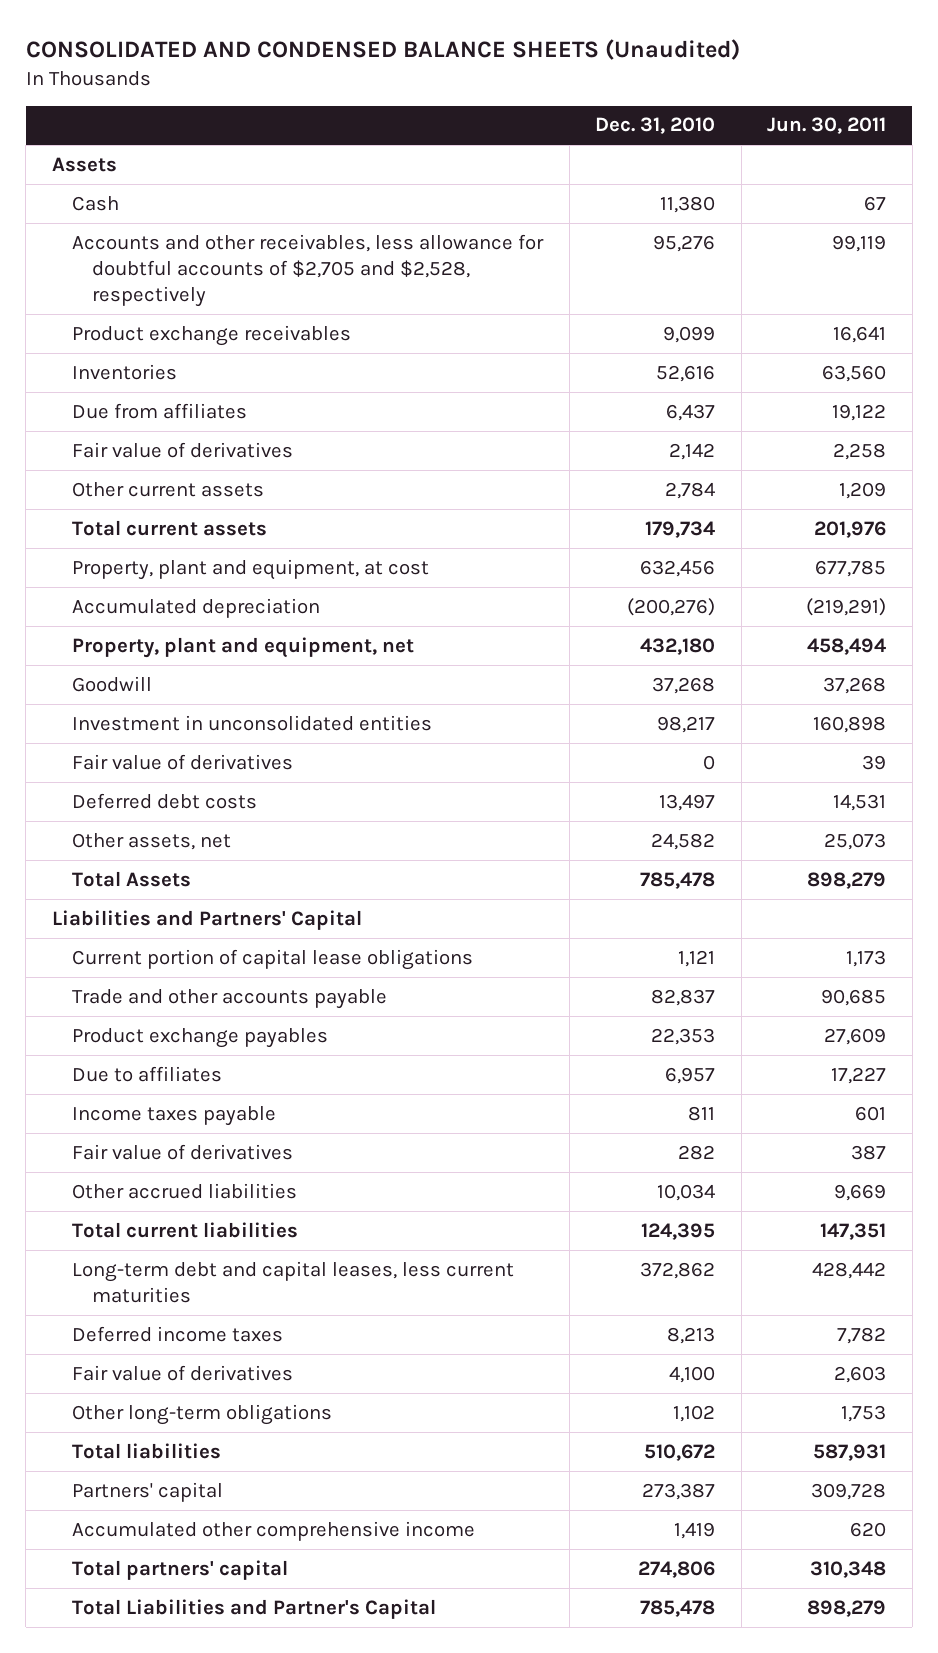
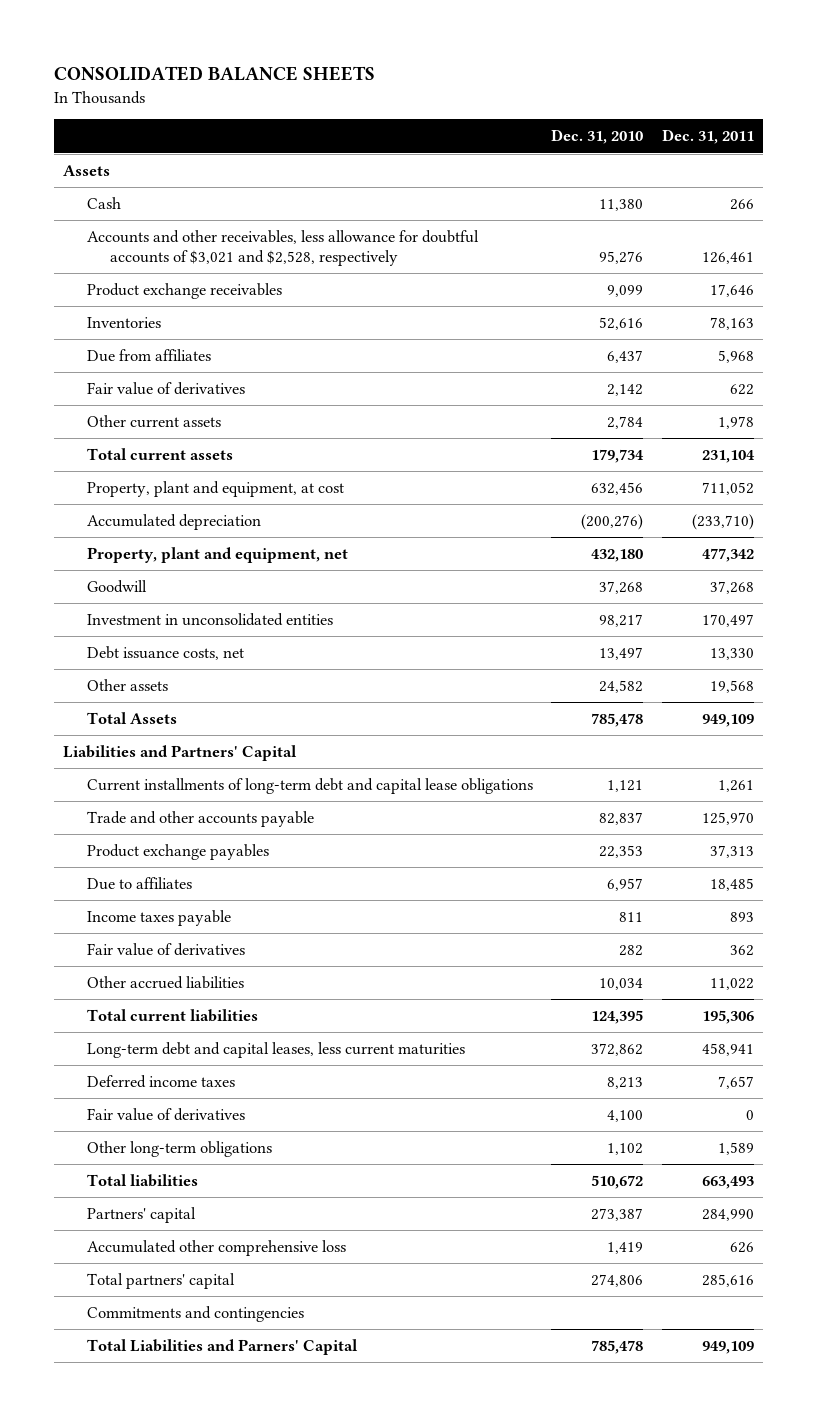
- CONSOLIDATED AND CONDENSED BALANCE SHEETS (Unaudited)
+ CONSOLIDATED BALANCE SHEETS
- | Dec. 31, 2010 | Jun. 30, 2011
+ | Dec. 31, 2010 | Dec. 31, 2011
- Accounts and other receivables, less allowance for doubtful accounts of $2,705 and $2,528, respectively | 95,276 | 99,119
+ Accounts and other receivables, less allowance for doubtful accounts of $3,021 and $2,528, respectively | 95,276 | 126,461
- Fair value of derivatives | 0 | 39
- Deferred debt costs | 13,497 | 14,531
- Other assets, net | 24,582 | 25,073
+ Debt issuance costs, net | 13,497 | 13,330
+ Other assets | 24,582 | 19,568
- Current portion of capital lease obligations | 1,121 | 1,173
+ Current installments of long-term debt and capital lease obligations | 1,121 | 1,261
- Accumulated other comprehensive income | 1,419 | 620
+ Accumulated other comprehensive loss | 1,419 | 626
- Total Liabilities and Partner's Capital | 785,478 | 898,279
+ Commitments and contingencies
+ Total Liabilities and Parners' Capital | 785,478 | 949,109

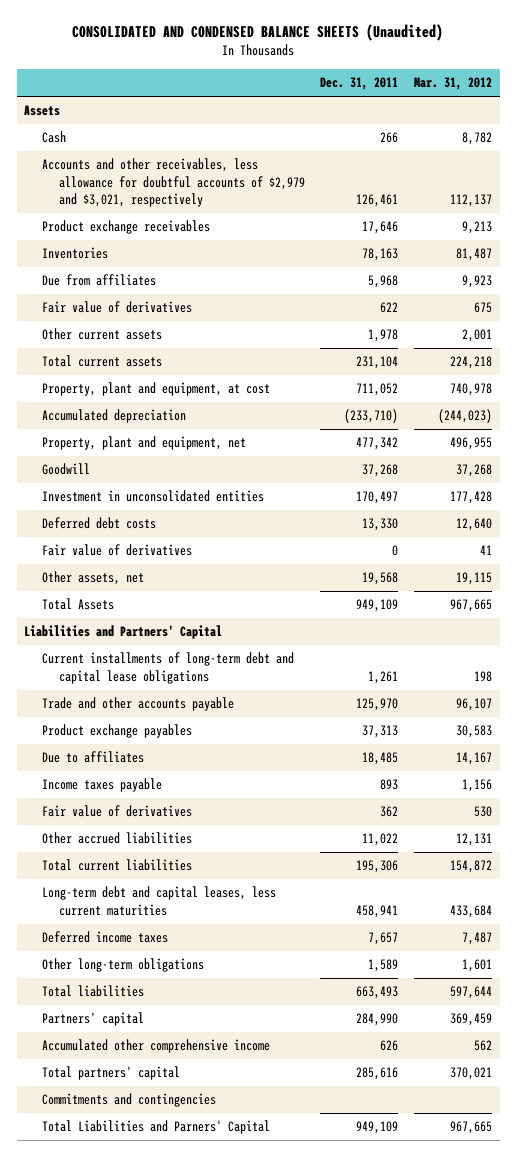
- CONSOLIDATED BALANCE SHEETS
+ CONSOLIDATED AND CONDENSED BALANCE SHEETS (Unaudited)
- | Dec. 31, 2010 | Dec. 31, 2011
+ | Dec. 31, 2011 | Mar. 31, 2012
- Accounts and other receivables, less allowance for doubtful accounts of $3,021 and $2,528, respectively | 95,276 | 126,461
+ Accounts and other receivables, less allowance for doubtful accounts of $2,979 and $3,021, respectively | 126,461 | 112,137
- Debt issuance costs, net | 13,497 | 13,330
- Other assets | 24,582 | 19,568
+ Deferred debt costs | 13,330 | 12,640
moved up: Fair value of derivatives | 0 | 41
+ Other assets, net | 19,568 | 19,115
- Accumulated other comprehensive loss | 1,419 | 626
+ Accumulated other comprehensive income | 626 | 562

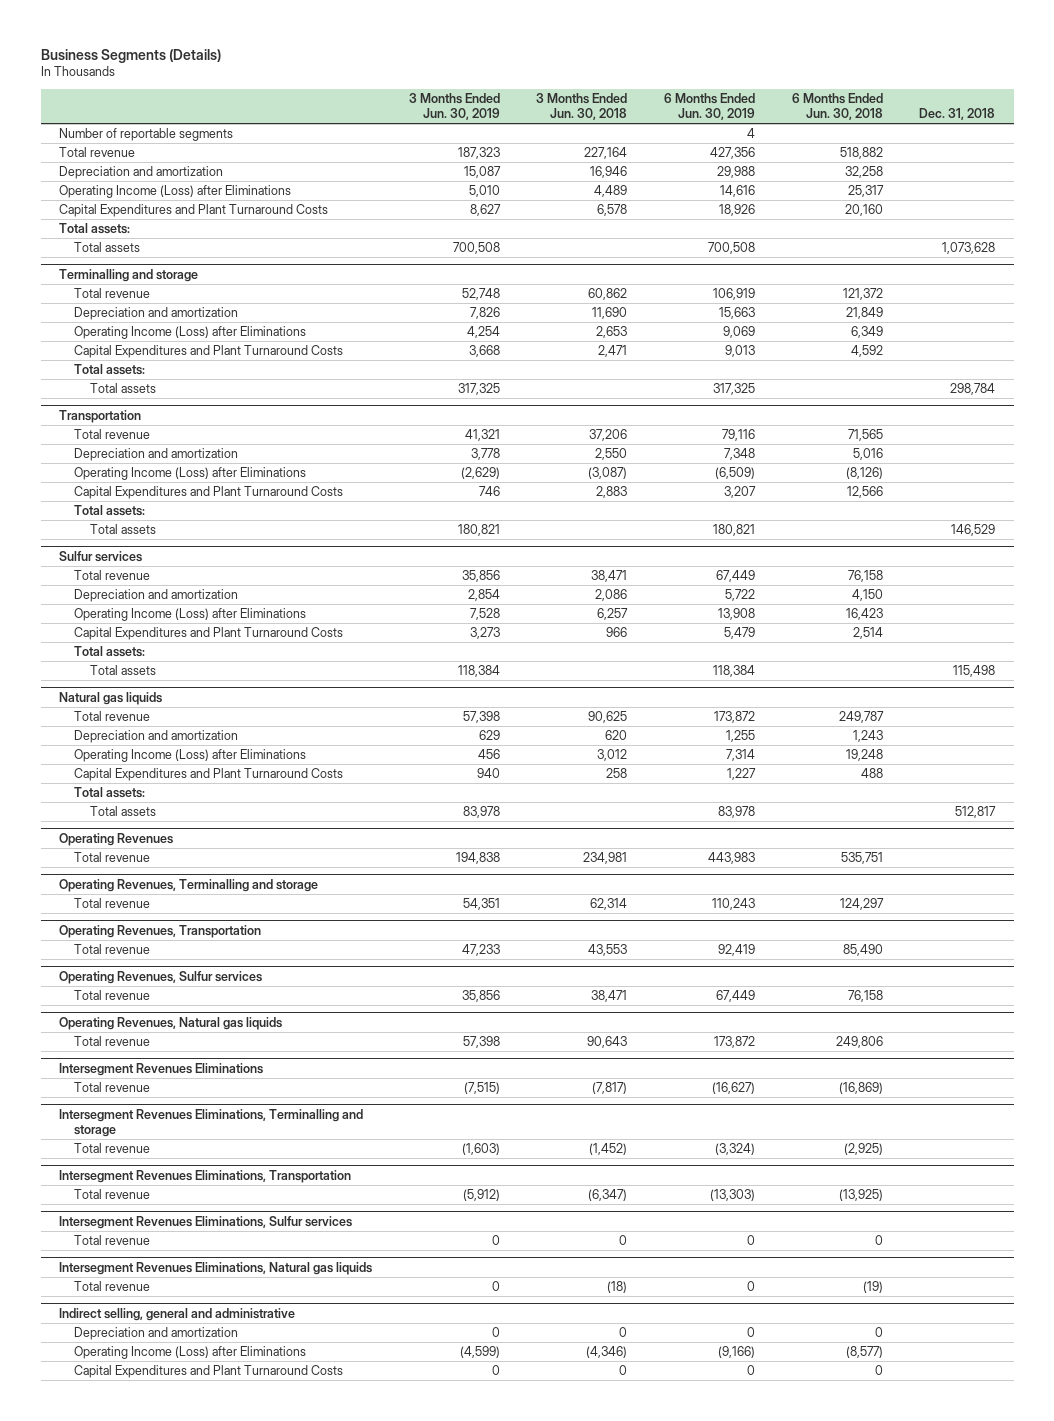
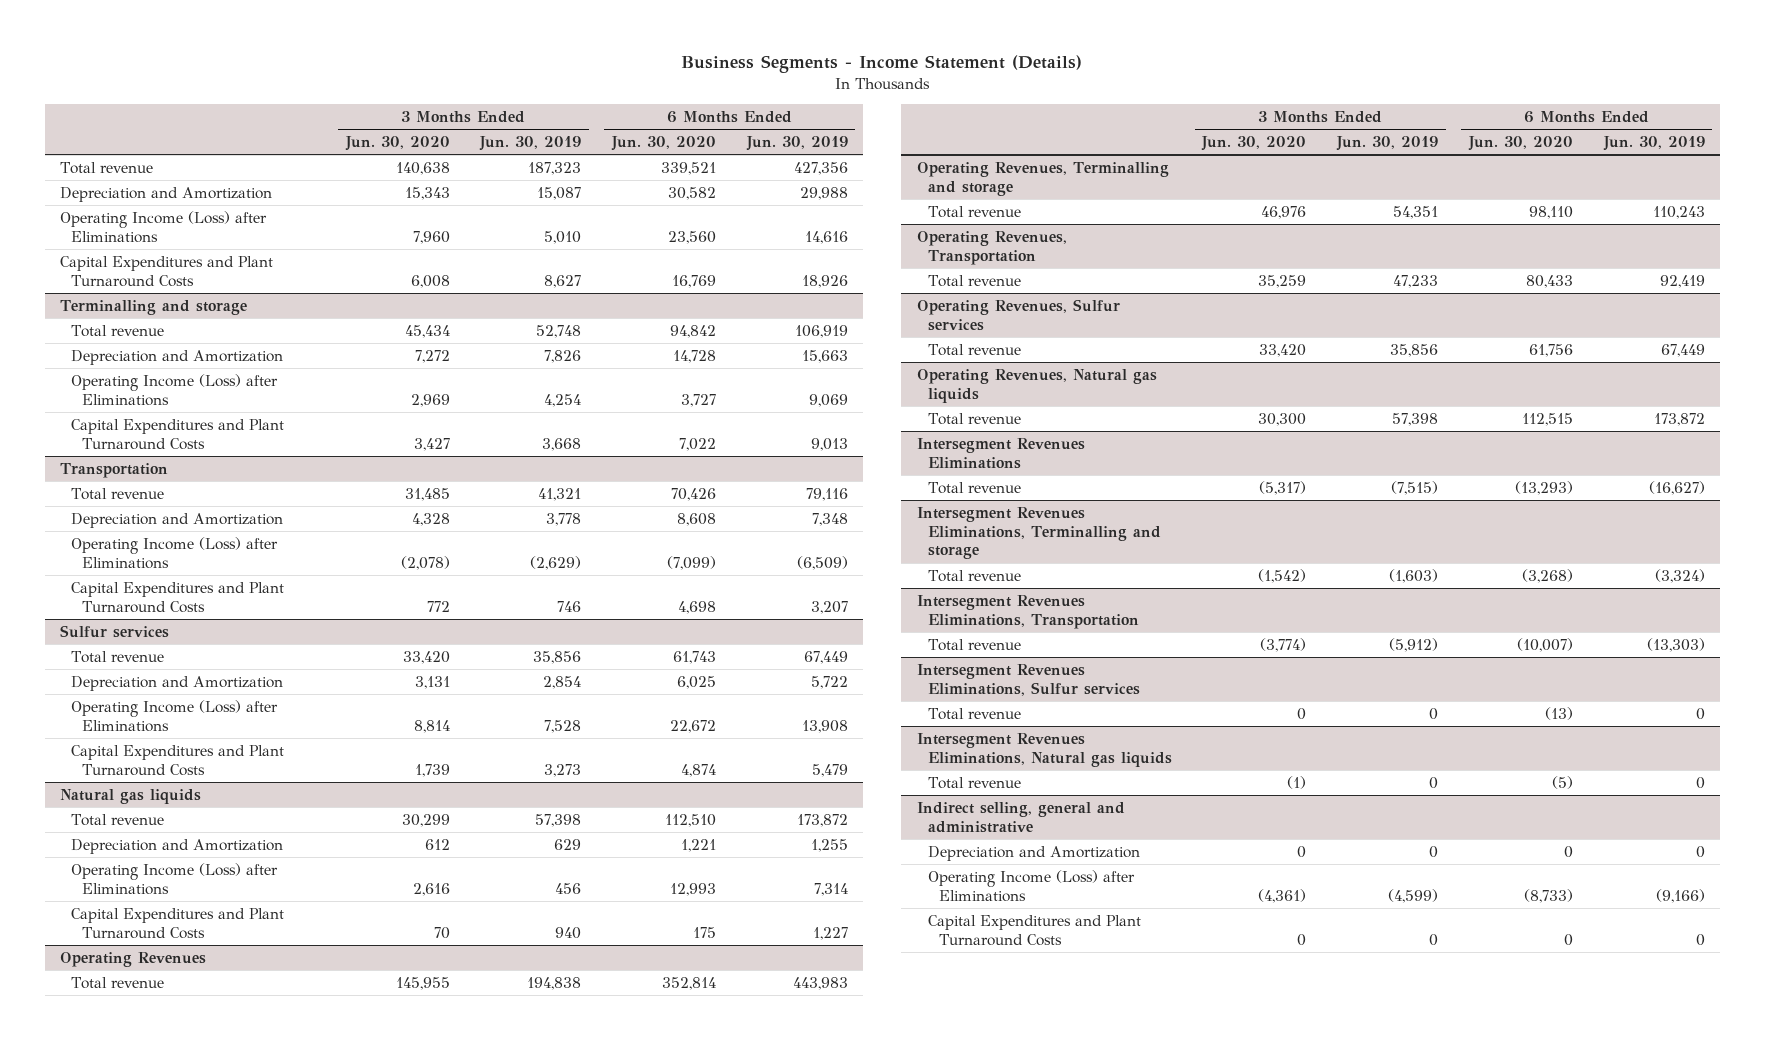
- Business Segments (Details)
+ Business Segments - Income Statement (Details)
- | 3 Months Ended Jun. 30, 2019 | 3 Months Ended Jun. 30, 2018 | 6 Months Ended Jun. 30, 2019 | 6 Months Ended Jun. 30, 2018 | Dec. 31, 2018
+ | 3 Months Ended Jun. 30, 2020 | 3 Months Ended Jun. 30, 2019 | 6 Months Ended Jun. 30, 2020 | 6 Months Ended Jun. 30, 2019
- Number of reportable segments | | | 4 | |
- Depreciation and amortization | 15,087 | 16,946 | 29,988 | 32,258 |
+ Depreciation and Amortization | 15,343 | 15,087 | 30,582 | 29,988
- Total assets:
- Total assets | 700,508 | | 700,508 | | 1,073,628
@ Terminalling and storage
- Depreciation and amortization | 7,826 | 11,690 | 15,663 | 21,849 |
+ Depreciation and Amortization | 7,272 | 7,826 | 14,728 | 15,663
- Total assets:
- Total assets | 317,325 | | 317,325 | | 298,784
@ Transportation
- Depreciation and amortization | 3,778 | 2,550 | 7,348 | 5,016 |
+ Depreciation and Amortization | 4,328 | 3,778 | 8,608 | 7,348
- Total assets:
- Total assets | 180,821 | | 180,821 | | 146,529
@ Sulfur services
- Depreciation and amortization | 2,854 | 2,086 | 5,722 | 4,150 |
+ Depreciation and Amortization | 3,131 | 2,854 | 6,025 | 5,722
- Total assets:
- Total assets | 118,384 | | 118,384 | | 115,498
@ Natural gas liquids
- Depreciation and amortization | 629 | 620 | 1,255 | 1,243 |
+ Depreciation and Amortization | 612 | 629 | 1,221 | 1,255
- Total assets:
- Total assets | 83,978 | | 83,978 | | 512,817
@ Indirect selling, general and administrative
- Depreciation and amortization | 0 | 0 | 0 | 0 |
+ Depreciation and Amortization | 0 | 0 | 0 | 0

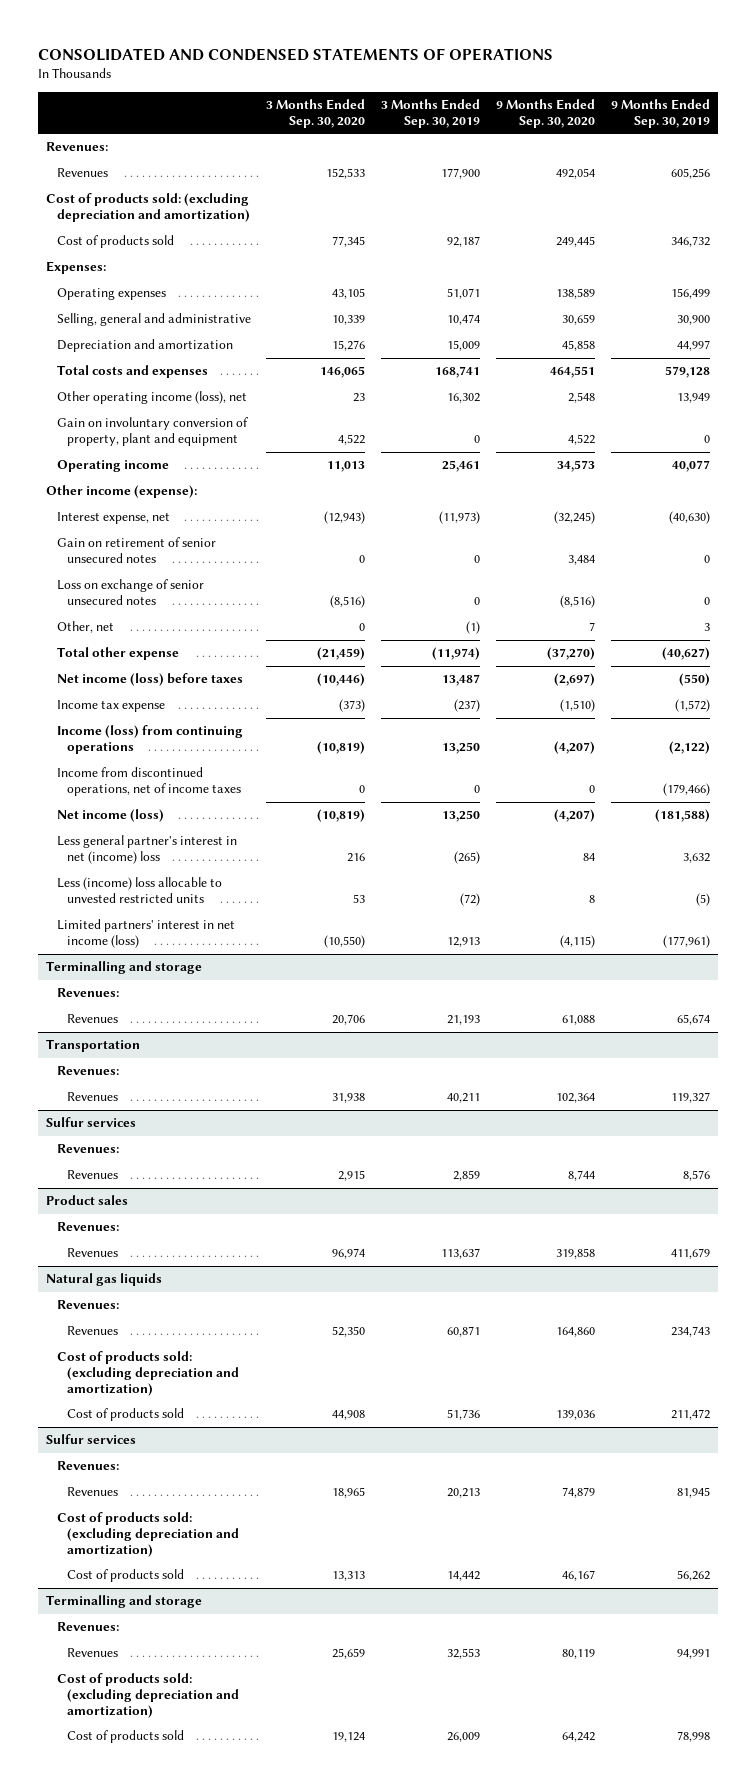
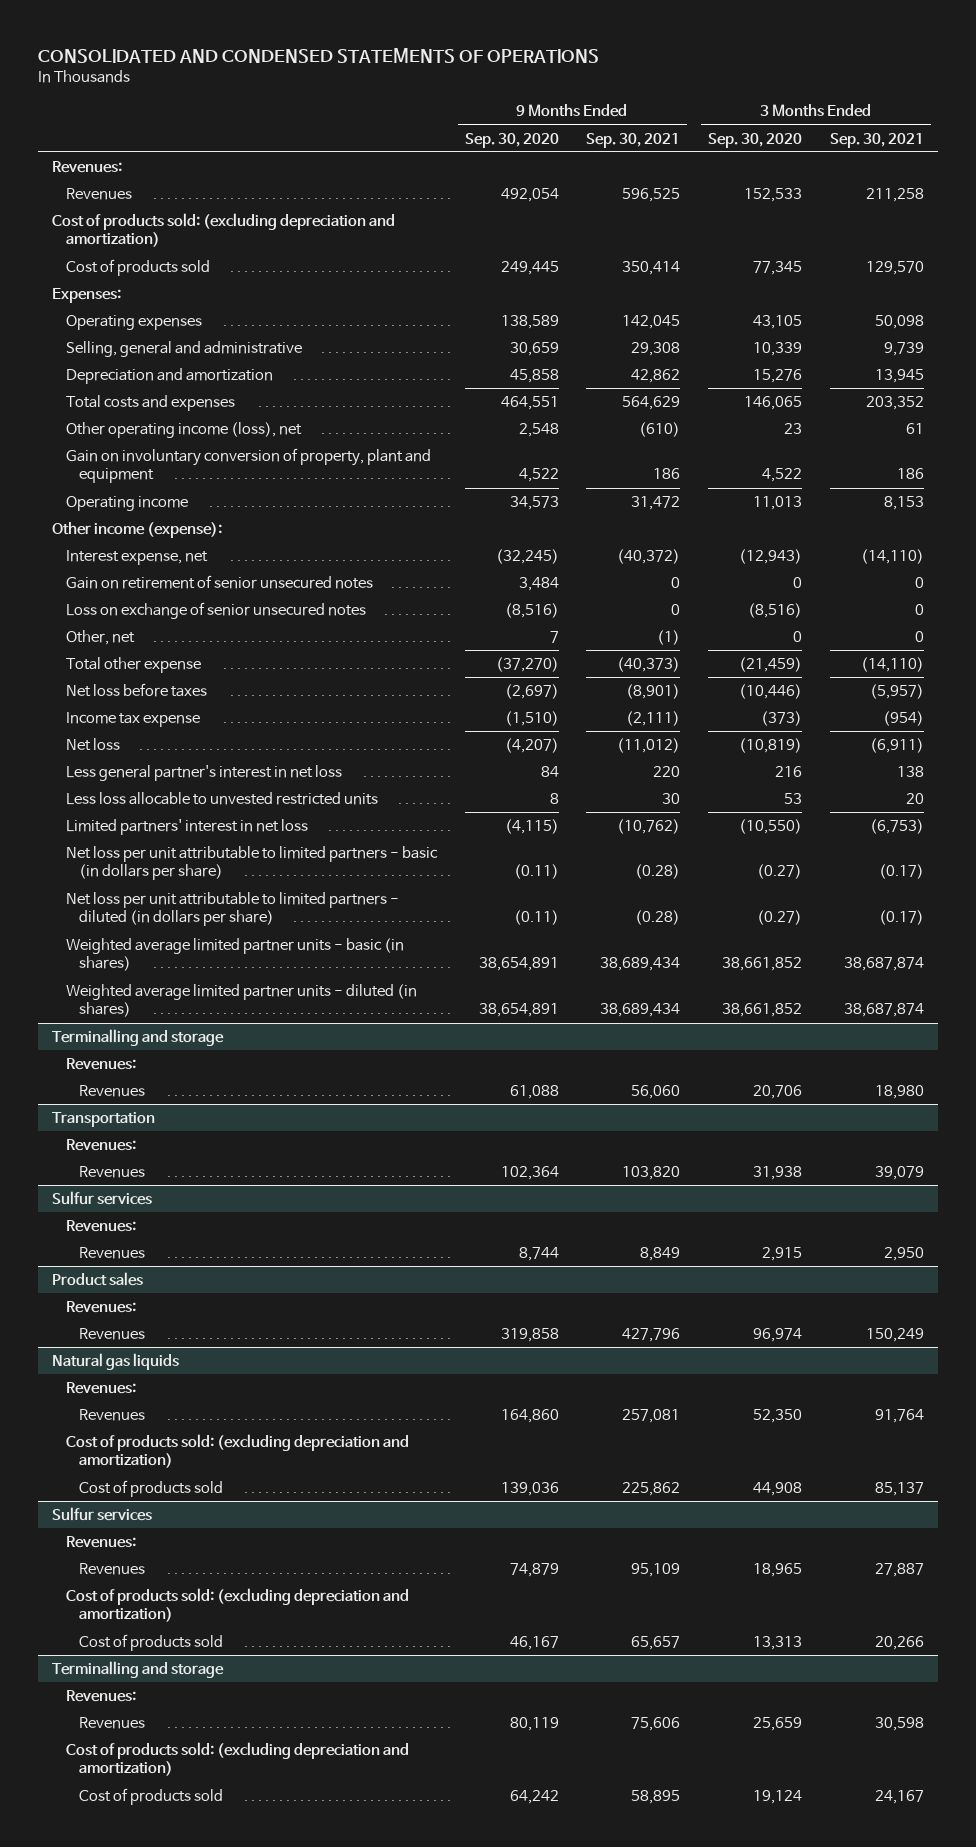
- | 3 Months Ended Sep. 30, 2020 | 3 Months Ended Sep. 30, 2019 | 9 Months Ended Sep. 30, 2020 | 9 Months Ended Sep. 30, 2019
+ | 9 Months Ended Sep. 30, 2020 | 9 Months Ended Sep. 30, 2021 | 3 Months Ended Sep. 30, 2020 | 3 Months Ended Sep. 30, 2021
- Net income (loss) before taxes | (10,446) | 13,487 | (2,697) | (550)
+ Net loss before taxes | (2,697) | (8,901) | (10,446) | (5,957)
- Income (loss) from continuing operations | (10,819) | 13,250 | (4,207) | (2,122)
- Income from discontinued operations, net of income taxes | 0 | 0 | 0 | (179,466)
- Net income (loss) | (10,819) | 13,250 | (4,207) | (181,588)
- Less general partner's interest in net (income) loss | 216 | (265) | 84 | 3,632
- Less (income) loss allocable to unvested restricted units | 53 | (72) | 8 | (5)
- Limited partners' interest in net income (loss) | (10,550) | 12,913 | (4,115) | (177,961)
+ Net loss | (4,207) | (11,012) | (10,819) | (6,911)
+ Less general partner's interest in net loss | 84 | 220 | 216 | 138
+ Less loss allocable to unvested restricted units | 8 | 30 | 53 | 20
+ Limited partners' interest in net loss | (4,115) | (10,762) | (10,550) | (6,753)
+ Net loss per unit attributable to limited partners - basic (in dollars per share) | (0.11) | (0.28) | (0.27) | (0.17)
+ Net loss per unit attributable to limited partners - diluted (in dollars per share) | (0.11) | (0.28) | (0.27) | (0.17)
+ Weighted average limited partner units - basic (in shares) | 38,654,891 | 38,689,434 | 38,661,852 | 38,687,874
+ Weighted average limited partner units - diluted (in shares) | 38,654,891 | 38,689,434 | 38,661,852 | 38,687,874

